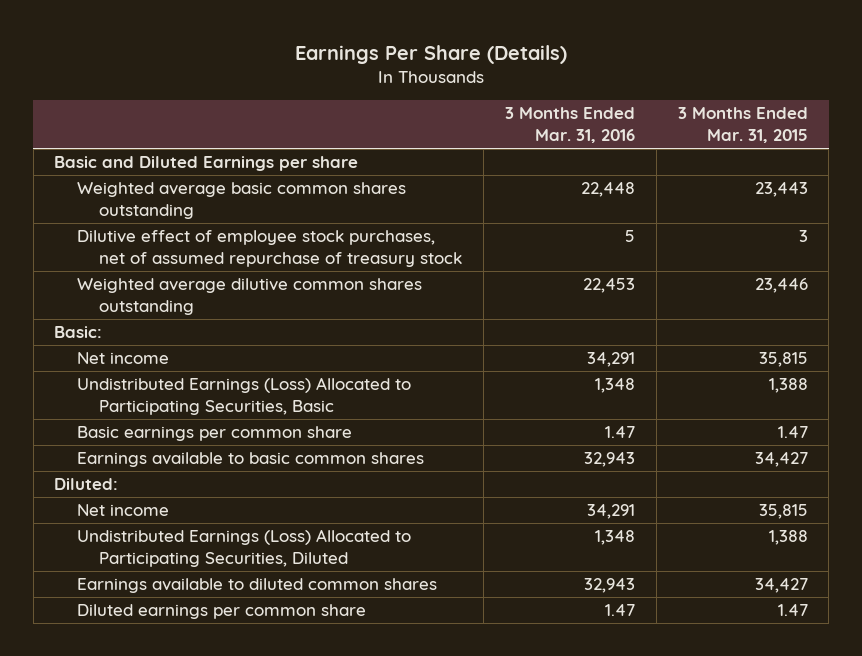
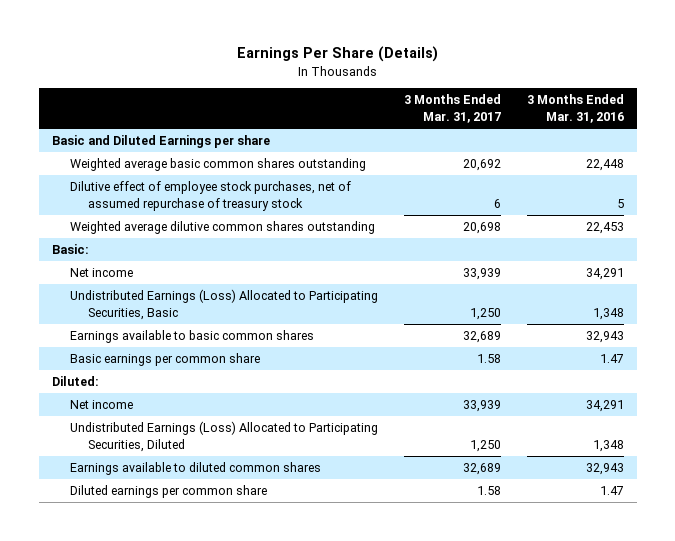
- | 3 Months Ended Mar. 31, 2016 | 3 Months Ended Mar. 31, 2015
+ | 3 Months Ended Mar. 31, 2017 | 3 Months Ended Mar. 31, 2016
moved down: Basic earnings per common share | 1.58 | 1.47

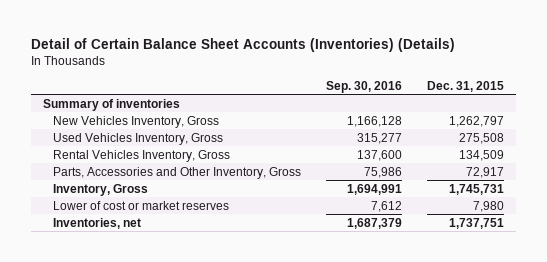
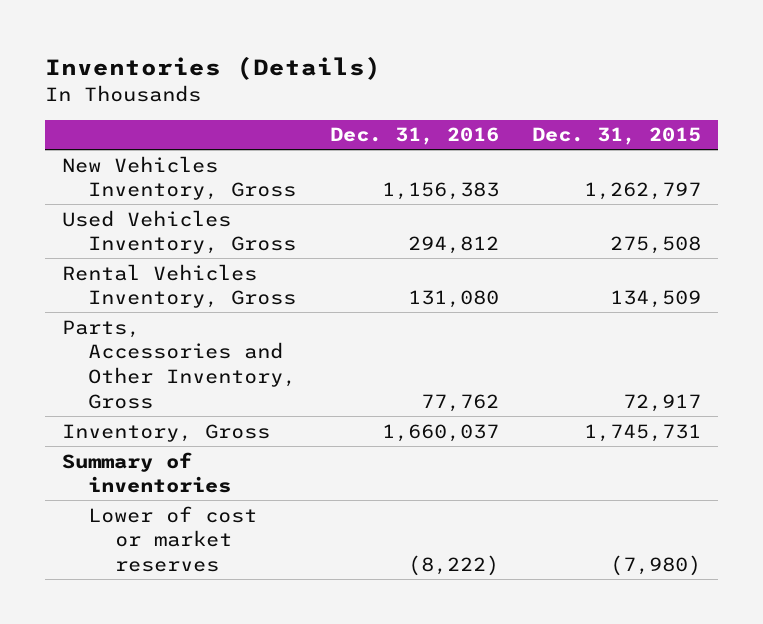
- Detail of Certain Balance Sheet Accounts (Inventories) (Details)
+ Inventories (Details)
- | Sep. 30, 2016 | Dec. 31, 2015
+ | Dec. 31, 2016 | Dec. 31, 2015
- Lower of cost or market reserves | 7,612 | 7,980
- Inventories, net | 1,687,379 | 1,737,751
moved down: Summary of inventories
+ Lower of cost or market reserves | (8,222) | (7,980)

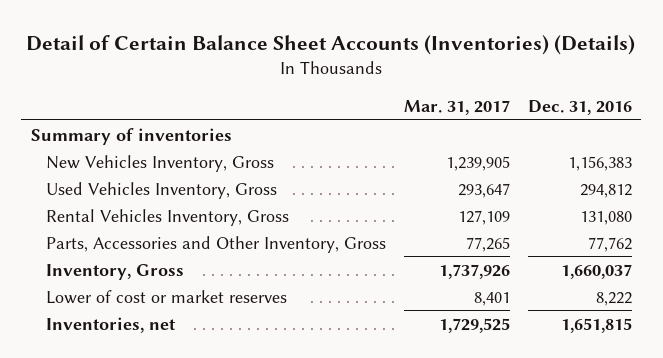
- Inventories (Details)
+ Detail of Certain Balance Sheet Accounts (Inventories) (Details)
- | Dec. 31, 2016 | Dec. 31, 2015
+ | Mar. 31, 2017 | Dec. 31, 2016
moved up: Summary of inventories
- Lower of cost or market reserves | (8,222) | (7,980)
+ Lower of cost or market reserves | 8,401 | 8,222
+ Inventories, net | 1,729,525 | 1,651,815

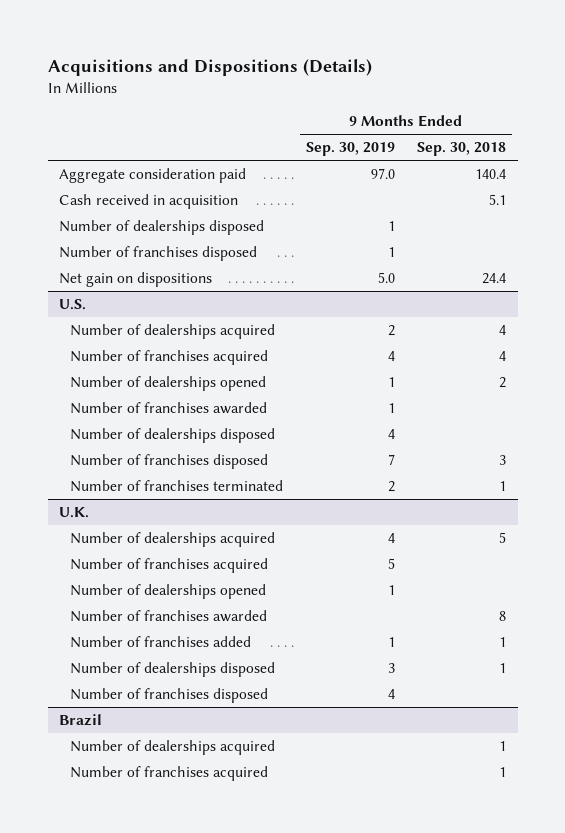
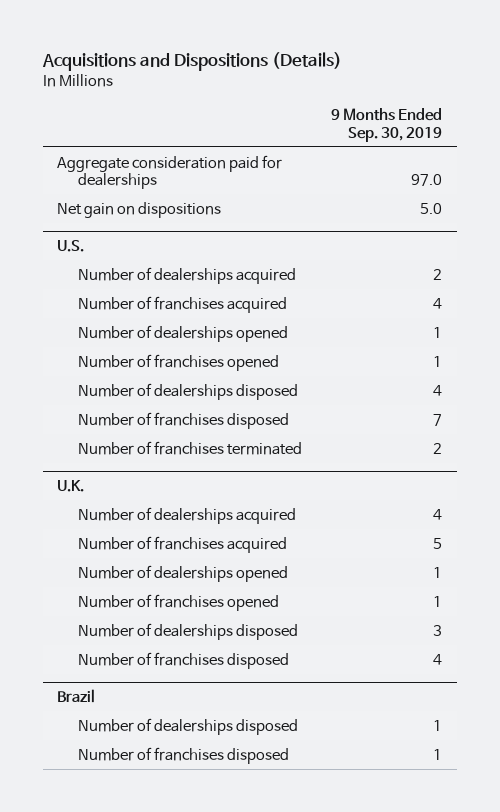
- | 9 Months Ended Sep. 30, 2019 | 9 Months Ended Sep. 30, 2018
+ | 9 Months Ended Sep. 30, 2019
- Aggregate consideration paid | 97.0 | 140.4
- Cash received in acquisition | | 5.1
- Number of dealerships disposed | 1 |
- Number of franchises disposed | 1 |
+ Aggregate consideration paid for dealerships | 97.0
@ U.S.
- Number of franchises awarded | 1 |
+ Number of franchises opened | 1
@ U.K.
- Number of franchises awarded | | 8
- Number of franchises added | 1 | 1
+ Number of franchises opened | 1
@ Brazil
- Number of dealerships acquired | | 1
- Number of franchises acquired | | 1
+ Number of dealerships disposed | 1
+ Number of franchises disposed | 1

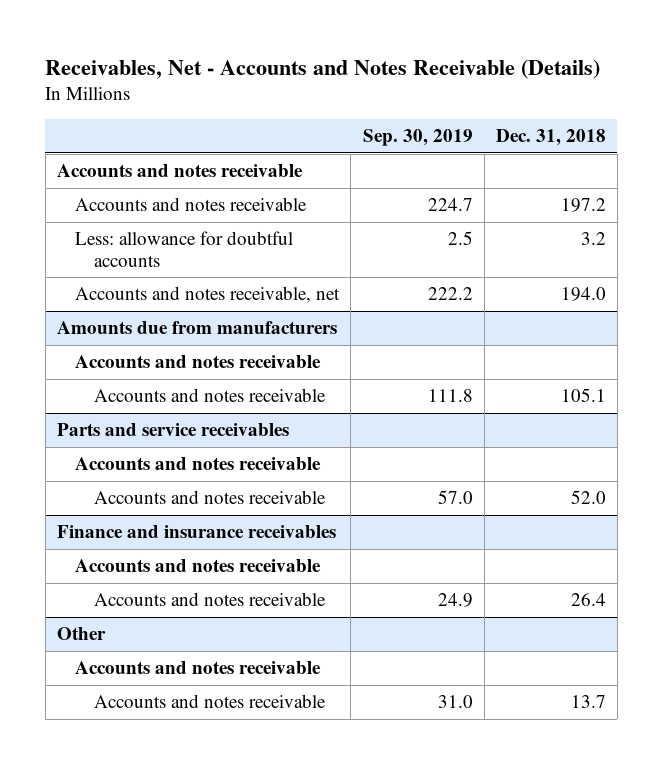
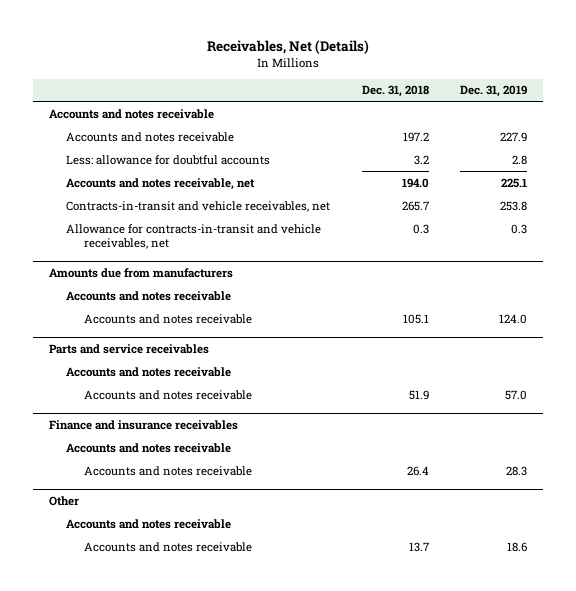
- Receivables, Net - Accounts and Notes Receivable (Details)
+ Receivables, Net (Details)
- | Sep. 30, 2019 | Dec. 31, 2018
+ | Dec. 31, 2018 | Dec. 31, 2019
+ Contracts-in-transit and vehicle receivables, net | 265.7 | 253.8
+ Allowance for contracts-in-transit and vehicle receivables, net | 0.3 | 0.3
@ Parts and service receivables
- Accounts and notes receivable | 57.0 | 52.0
+ Accounts and notes receivable | 51.9 | 57.0

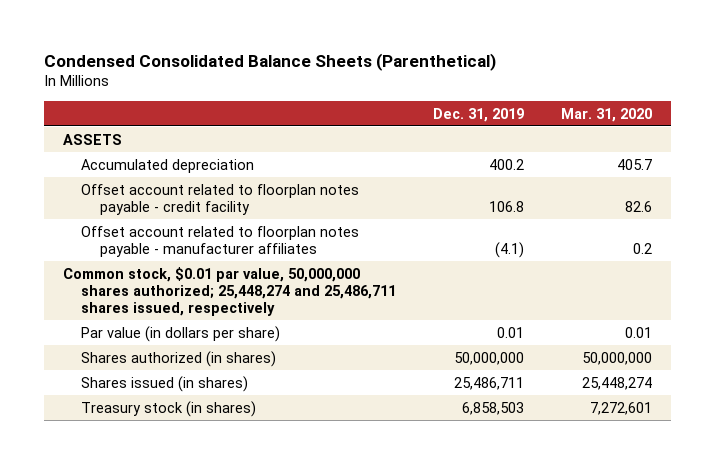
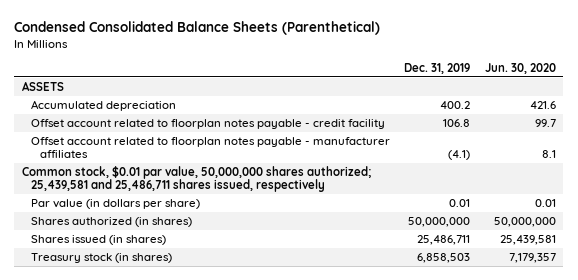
- | Dec. 31, 2019 | Mar. 31, 2020
+ | Dec. 31, 2019 | Jun. 30, 2020
- Common stock, $0.01 par value, 50,000,000 shares authorized; 25,448,274 and 25,486,711 shares issued, respectively
+ Common stock, $0.01 par value, 50,000,000 shares authorized; 25,439,581 and 25,486,711 shares issued, respectively

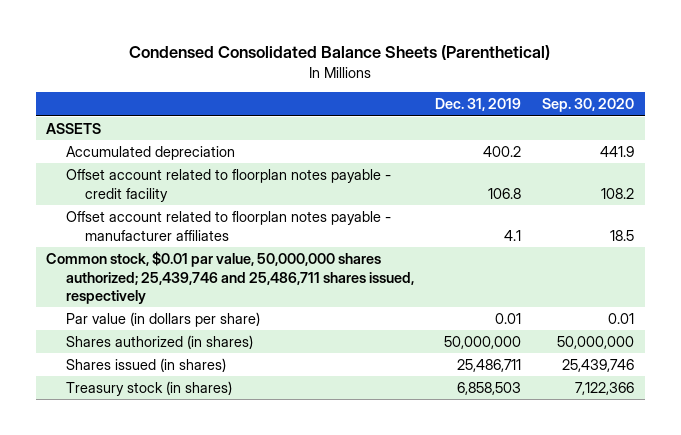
- | Dec. 31, 2019 | Jun. 30, 2020
+ | Dec. 31, 2019 | Sep. 30, 2020
- Offset account related to floorplan notes payable - manufacturer affiliates | (4.1) | 8.1
- Common stock, $0.01 par value, 50,000,000 shares authorized; 25,439,581 and 25,486,711 shares issued, respectively
+ Offset account related to floorplan notes payable - manufacturer affiliates | 4.1 | 18.5
+ Common stock, $0.01 par value, 50,000,000 shares authorized; 25,439,746 and 25,486,711 shares issued, respectively

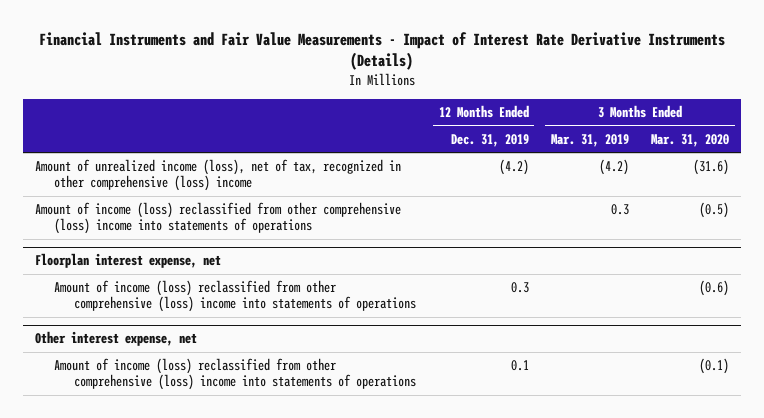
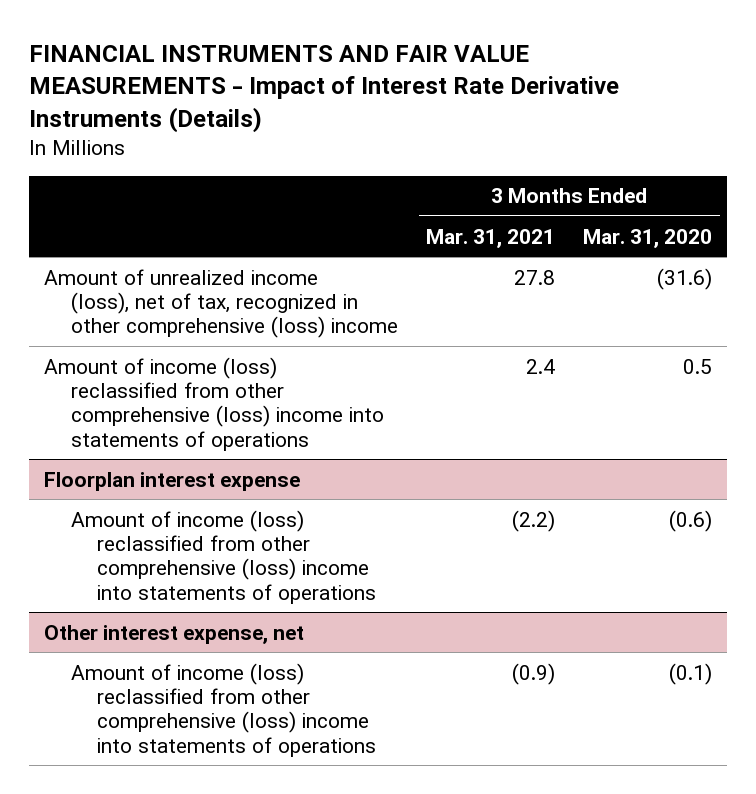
- Financial Instruments and Fair Value Measurements - Impact of Interest Rate Derivative Instruments (Details)
+ FINANCIAL INSTRUMENTS AND FAIR VALUE MEASUREMENTS - Impact of Interest Rate Derivative Instruments (Details)
- | 12 Months Ended Dec. 31, 2019 | 3 Months Ended Mar. 31, 2019 | 3 Months Ended Mar. 31, 2020
+ | 3 Months Ended Mar. 31, 2021 | 3 Months Ended Mar. 31, 2020
- Amount of income (loss) reclassified from other comprehensive (loss) income into statements of operations | | 0.3 | (0.5)
- Floorplan interest expense, net
+ Amount of income (loss) reclassified from other comprehensive (loss) income into statements of operations | 2.4 | 0.5
+ Floorplan interest expense

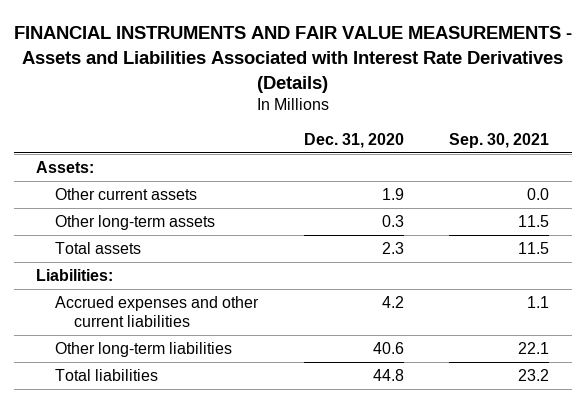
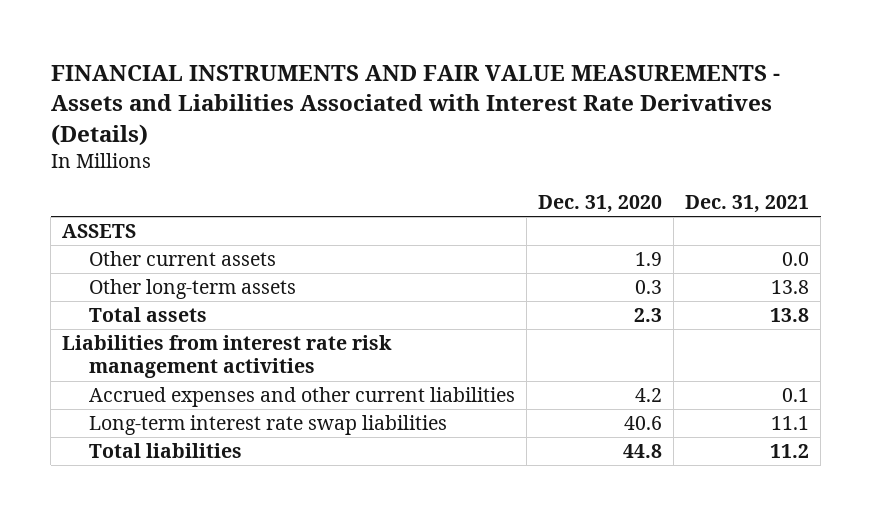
- | Dec. 31, 2020 | Sep. 30, 2021
+ | Dec. 31, 2020 | Dec. 31, 2021
- Assets:
+ ASSETS
- Liabilities:
+ Liabilities from interest rate risk management activities
- Other long-term liabilities | 40.6 | 22.1
+ Long-term interest rate swap liabilities | 40.6 | 11.1

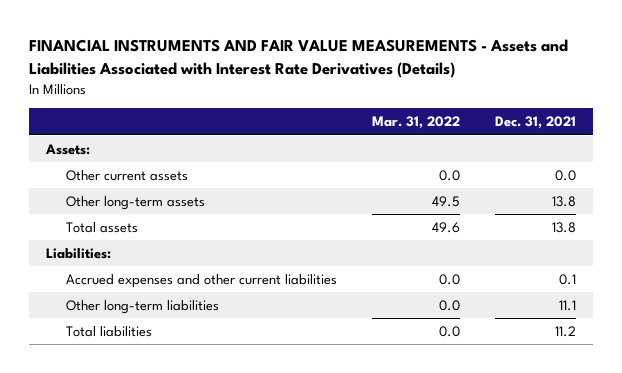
- | Dec. 31, 2020 | Dec. 31, 2021
+ | Mar. 31, 2022 | Dec. 31, 2021
- ASSETS
+ Assets:
- Liabilities from interest rate risk management activities
+ Liabilities:
- Long-term interest rate swap liabilities | 40.6 | 11.1
+ Other long-term liabilities | 0.0 | 11.1

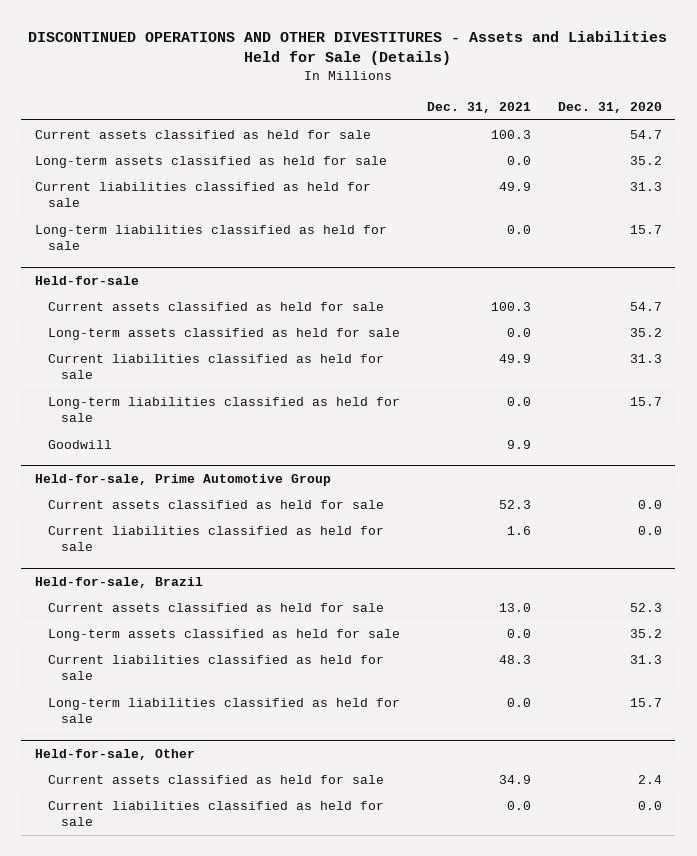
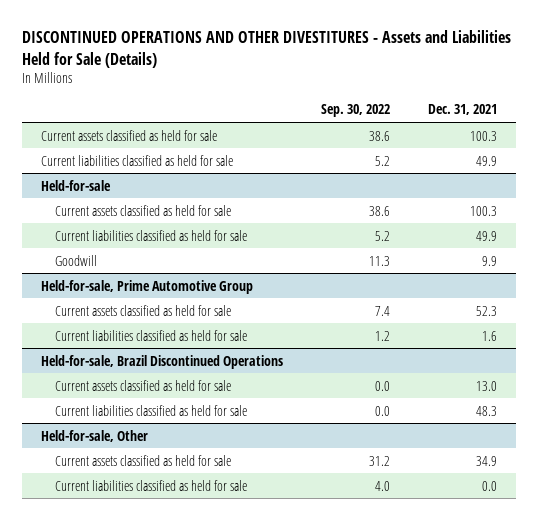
- | Dec. 31, 2021 | Dec. 31, 2020
+ | Sep. 30, 2022 | Dec. 31, 2021
- Long-term assets classified as held for sale | 0.0 | 35.2
- Long-term liabilities classified as held for sale | 0.0 | 15.7
@ Held-for-sale
- Long-term assets classified as held for sale | 0.0 | 35.2
- Long-term liabilities classified as held for sale | 0.0 | 15.7
- Held-for-sale, Brazil
+ Held-for-sale, Brazil Discontinued Operations
- Long-term assets classified as held for sale | 0.0 | 35.2
- Long-term liabilities classified as held for sale | 0.0 | 15.7

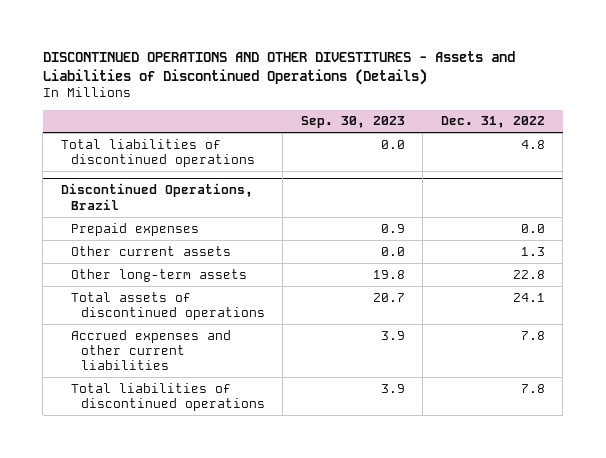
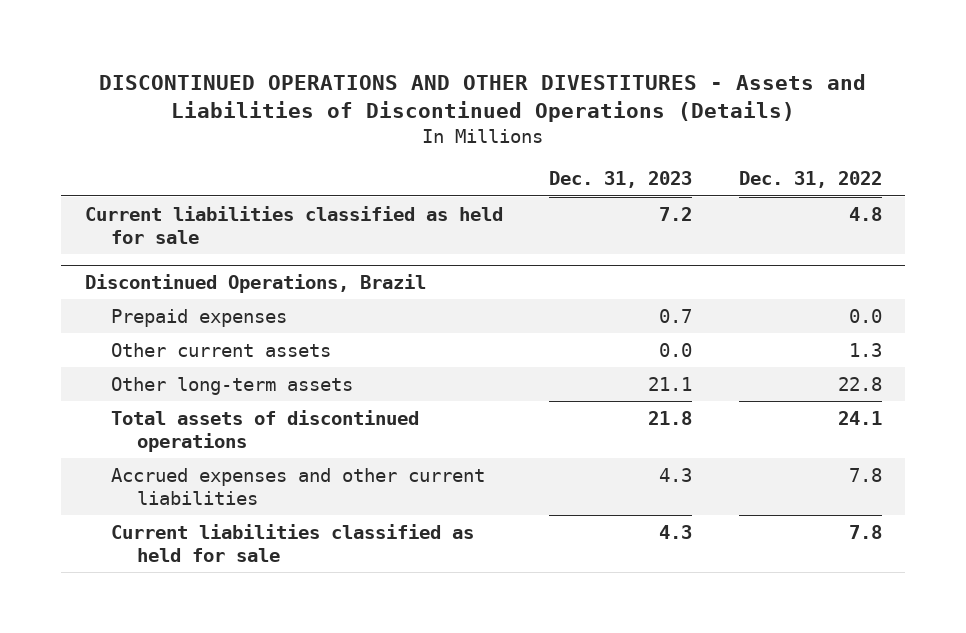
- | Sep. 30, 2023 | Dec. 31, 2022
+ | Dec. 31, 2023 | Dec. 31, 2022
- Total liabilities of discontinued operations | 0.0 | 4.8
+ Current liabilities classified as held for sale | 7.2 | 4.8
@ Discontinued Operations, Brazil
- Total liabilities of discontinued operations | 3.9 | 7.8
+ Current liabilities classified as held for sale | 4.3 | 7.8

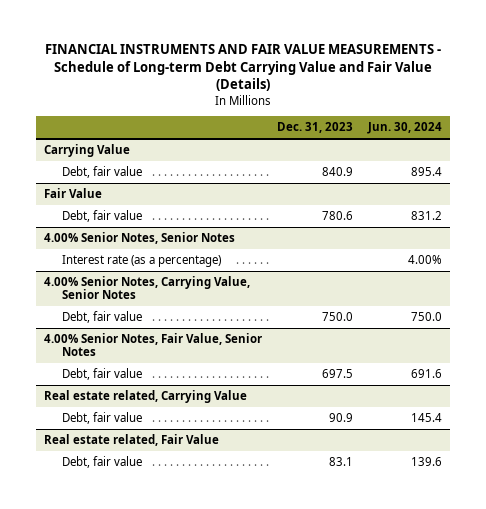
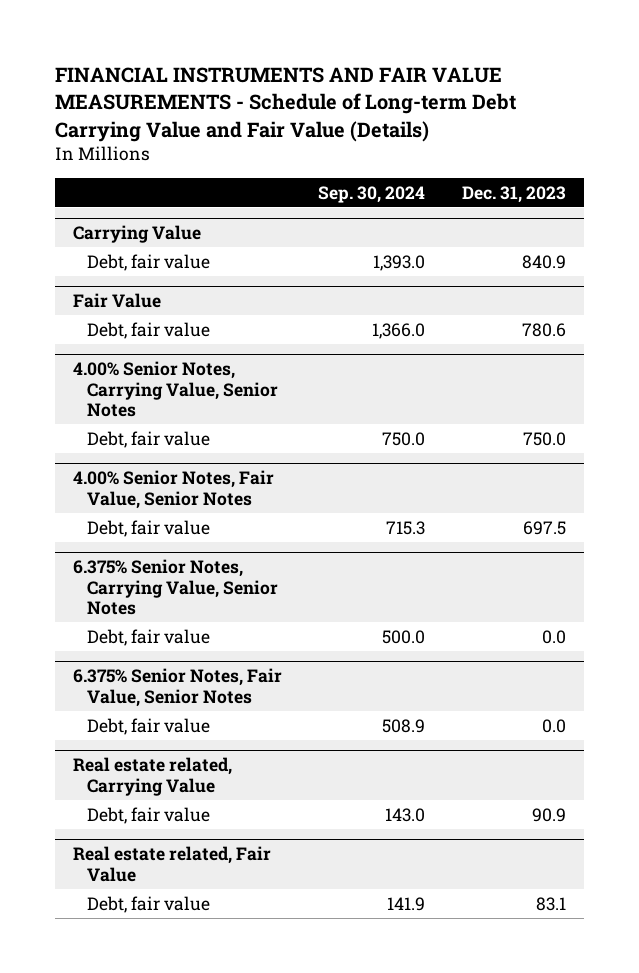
- | Dec. 31, 2023 | Jun. 30, 2024
+ | Sep. 30, 2024 | Dec. 31, 2023
- 4.00% Senior Notes, Senior Notes
- Interest rate (as a percentage) | | 4.00%
+ 6.375% Senior Notes, Carrying Value, Senior Notes
+ Debt, fair value | 500.0 | 0.0
+ 6.375% Senior Notes, Fair Value, Senior Notes
+ Debt, fair value | 508.9 | 0.0

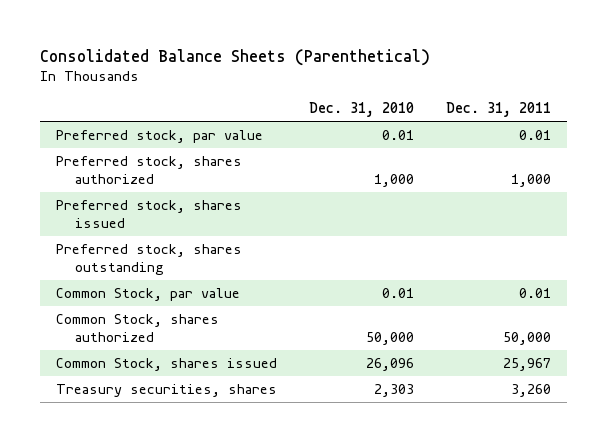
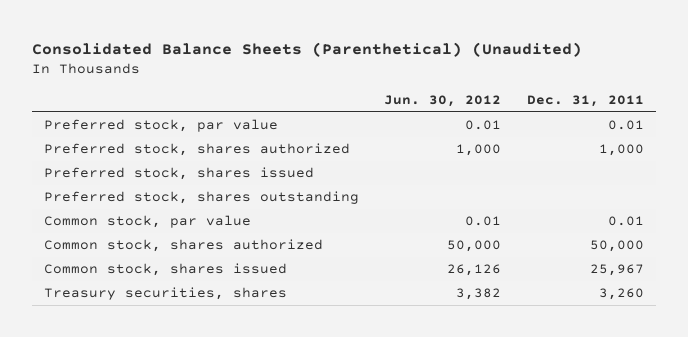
- Consolidated Balance Sheets (Parenthetical)
+ Consolidated Balance Sheets (Parenthetical) (Unaudited)
- | Dec. 31, 2010 | Dec. 31, 2011
+ | Jun. 30, 2012 | Dec. 31, 2011
- Common Stock, par value | 0.01 | 0.01
- Common Stock, shares authorized | 50,000 | 50,000
- Common Stock, shares issued | 26,096 | 25,967
+ Common stock, par value | 0.01 | 0.01
+ Common stock, shares authorized | 50,000 | 50,000
+ Common stock, shares issued | 26,126 | 25,967

